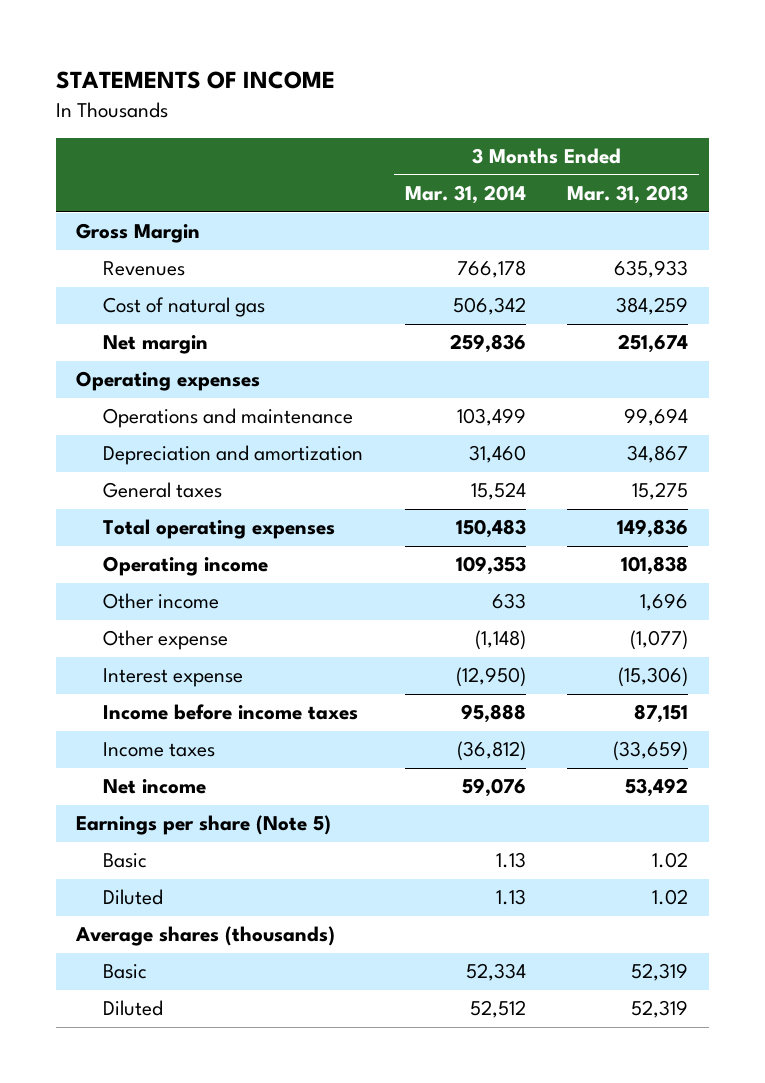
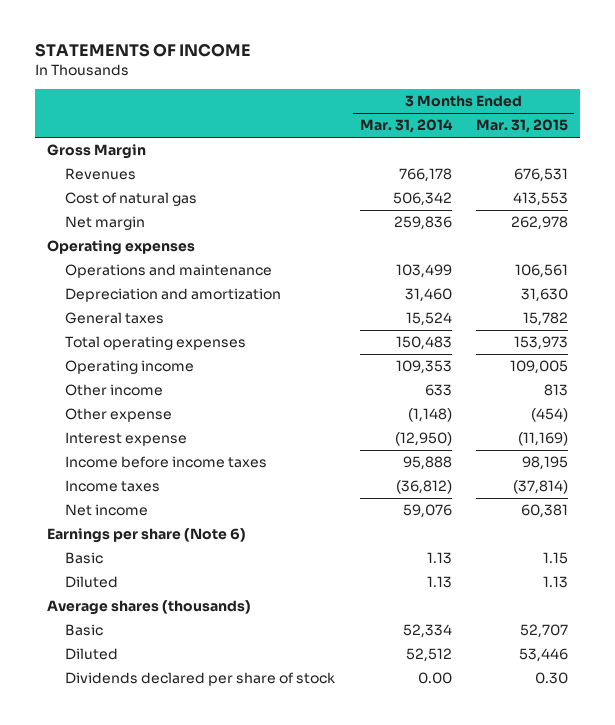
- | 3 Months Ended Mar. 31, 2014 | 3 Months Ended Mar. 31, 2013
+ | 3 Months Ended Mar. 31, 2014 | 3 Months Ended Mar. 31, 2015
- Earnings per share (Note 5)
+ Earnings per share (Note 6)
+ Dividends declared per share of stock | 0.00 | 0.30

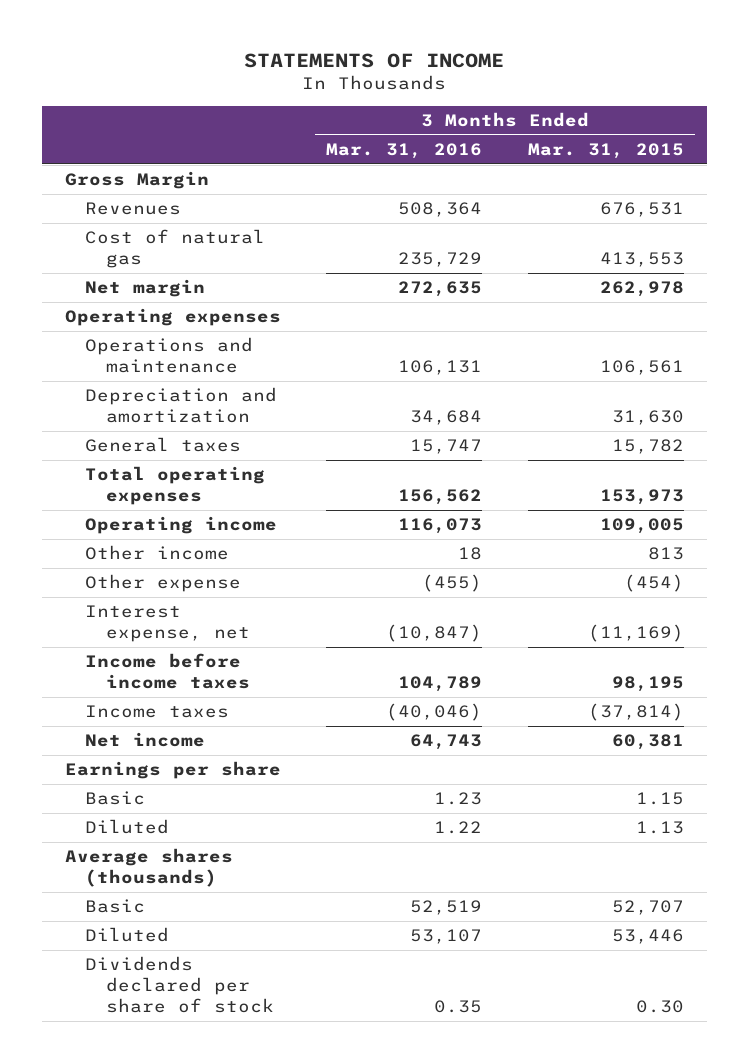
- | 3 Months Ended Mar. 31, 2014 | 3 Months Ended Mar. 31, 2015
+ | 3 Months Ended Mar. 31, 2016 | 3 Months Ended Mar. 31, 2015
- Interest expense | (12,950) | (11,169)
+ Interest expense, net | (10,847) | (11,169)
- Earnings per share (Note 6)
+ Earnings per share

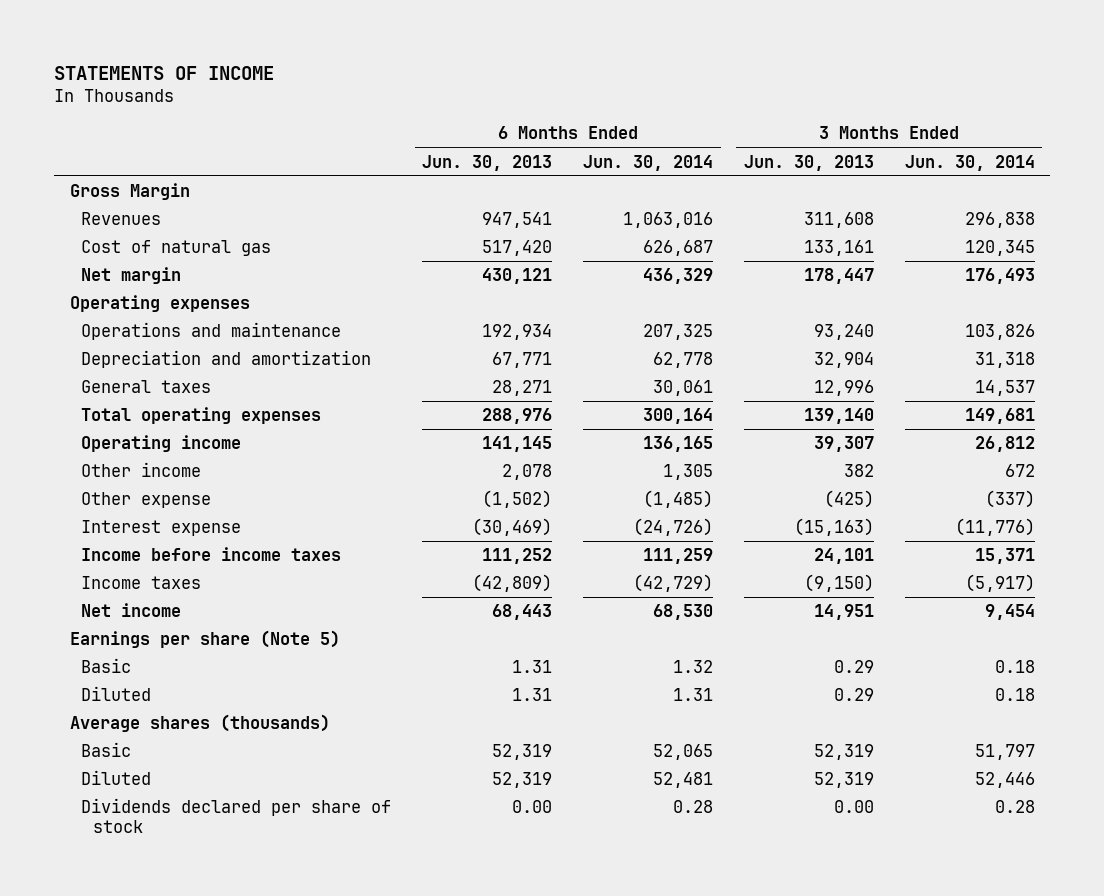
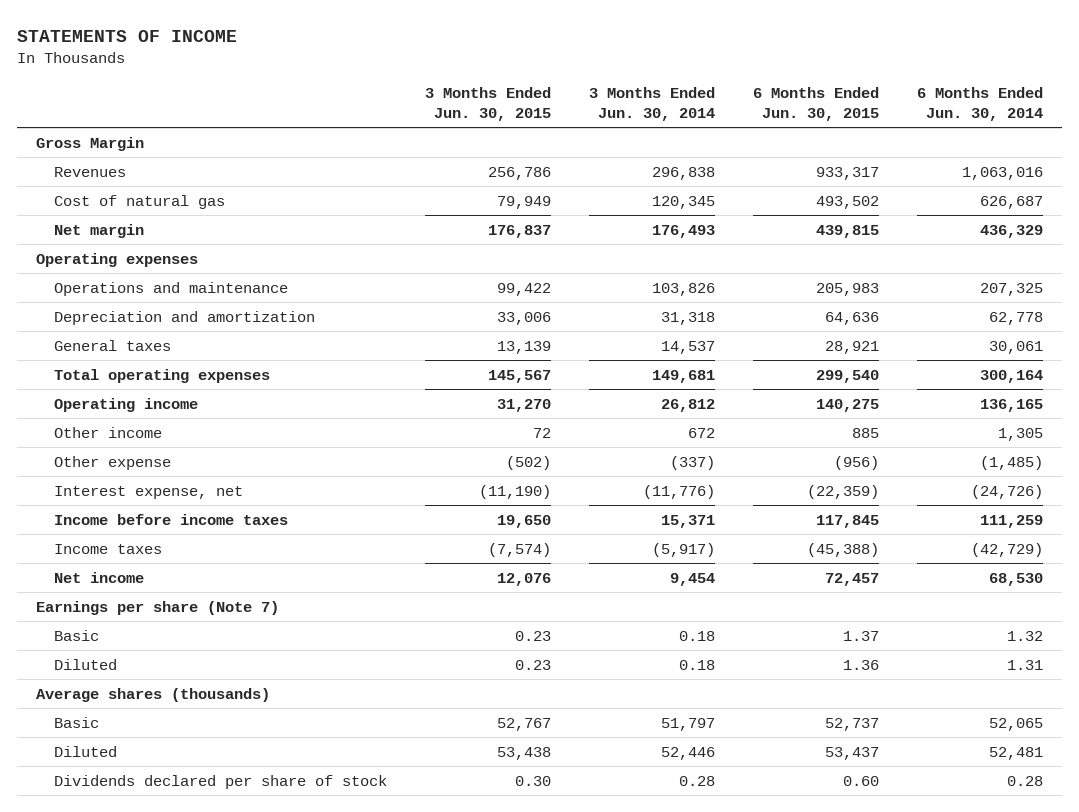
- | 6 Months Ended Jun. 30, 2013 | 6 Months Ended Jun. 30, 2014 | 3 Months Ended Jun. 30, 2013 | 3 Months Ended Jun. 30, 2014
+ | 3 Months Ended Jun. 30, 2015 | 3 Months Ended Jun. 30, 2014 | 6 Months Ended Jun. 30, 2015 | 6 Months Ended Jun. 30, 2014
- Interest expense | (30,469) | (24,726) | (15,163) | (11,776)
+ Interest expense, net | (11,190) | (11,776) | (22,359) | (24,726)
- Earnings per share (Note 5)
+ Earnings per share (Note 7)

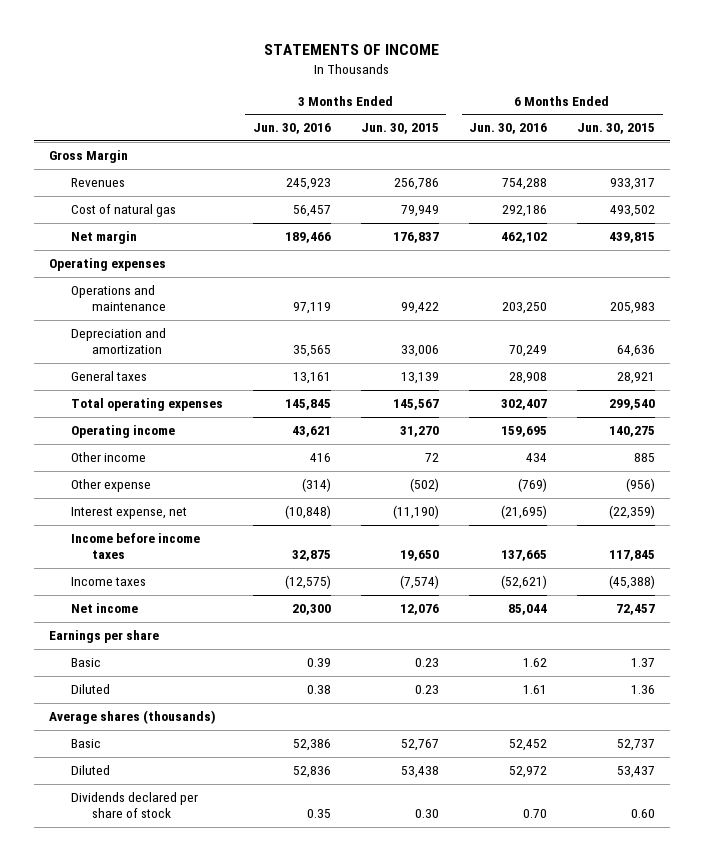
- | 3 Months Ended Jun. 30, 2015 | 3 Months Ended Jun. 30, 2014 | 6 Months Ended Jun. 30, 2015 | 6 Months Ended Jun. 30, 2014
+ | 3 Months Ended Jun. 30, 2016 | 3 Months Ended Jun. 30, 2015 | 6 Months Ended Jun. 30, 2016 | 6 Months Ended Jun. 30, 2015
- Earnings per share (Note 7)
+ Earnings per share

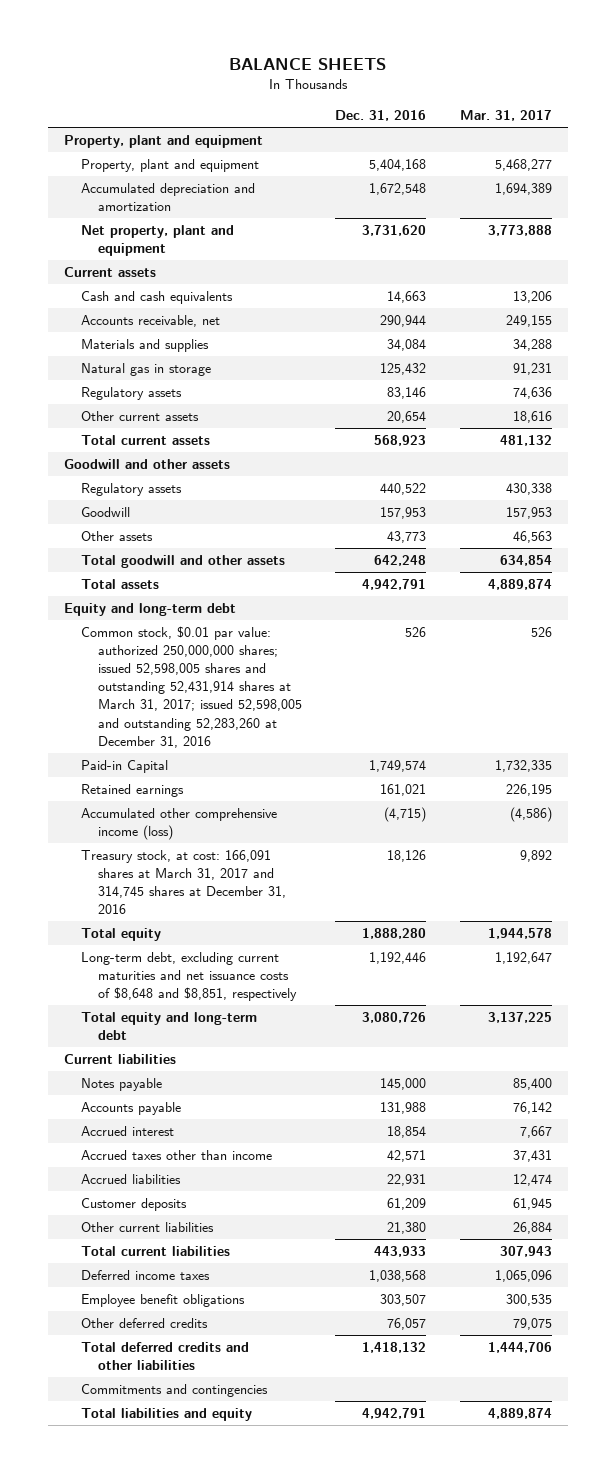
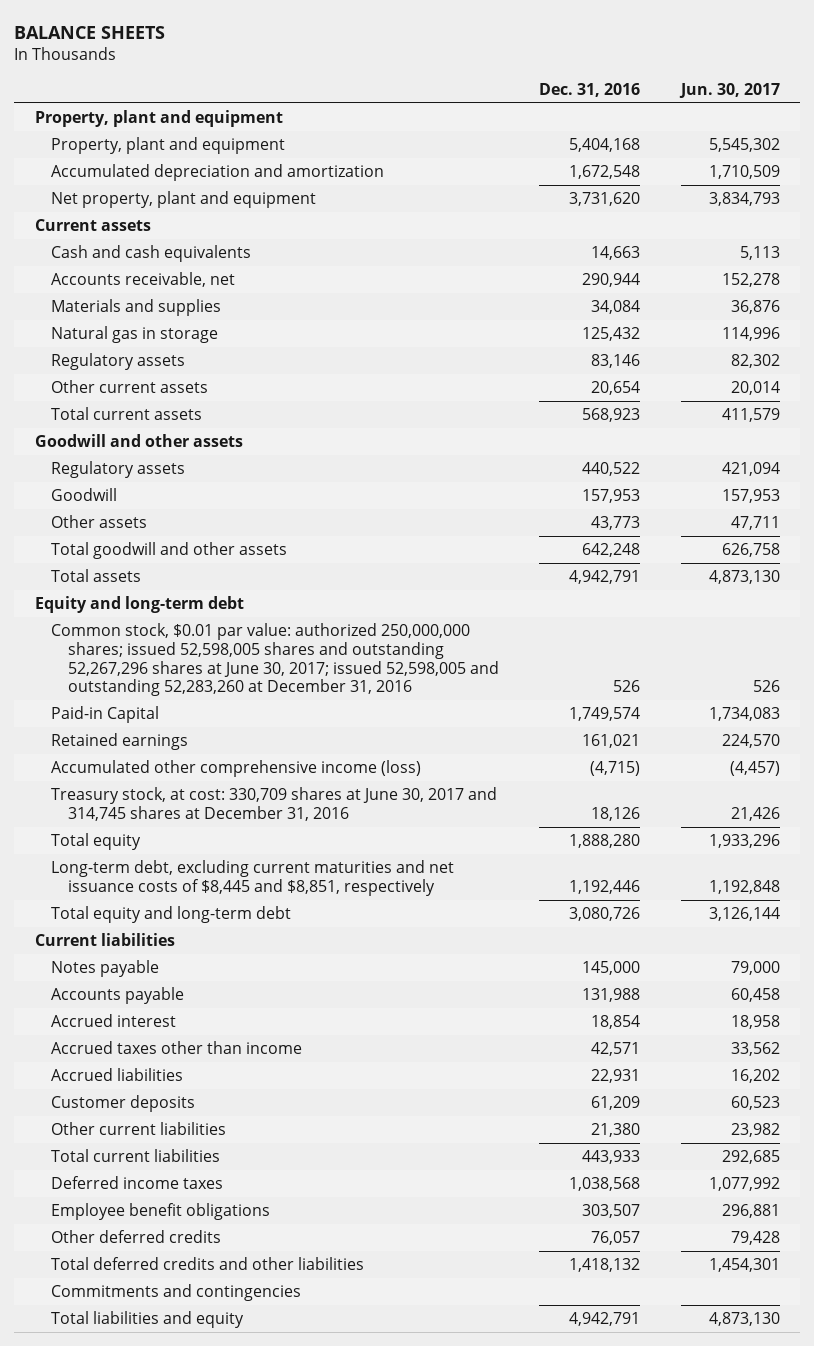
- | Dec. 31, 2016 | Mar. 31, 2017
+ | Dec. 31, 2016 | Jun. 30, 2017
- Common stock, $0.01 par value: authorized 250,000,000 shares; issued 52,598,005 shares and outstanding 52,431,914 shares at March 31, 2017; issued 52,598,005 and outstanding 52,283,260 at December 31, 2016 | 526 | 526
+ Common stock, $0.01 par value: authorized 250,000,000 shares; issued 52,598,005 shares and outstanding 52,267,296 shares at June 30, 2017; issued 52,598,005 and outstanding 52,283,260 at December 31, 2016 | 526 | 526
- Treasury stock, at cost: 166,091 shares at March 31, 2017 and 314,745 shares at December 31, 2016 | 18,126 | 9,892
+ Treasury stock, at cost: 330,709 shares at June 30, 2017 and 314,745 shares at December 31, 2016 | 18,126 | 21,426
- Long-term debt, excluding current maturities and net issuance costs of $8,648 and $8,851, respectively | 1,192,446 | 1,192,647
+ Long-term debt, excluding current maturities and net issuance costs of $8,445 and $8,851, respectively | 1,192,446 | 1,192,848

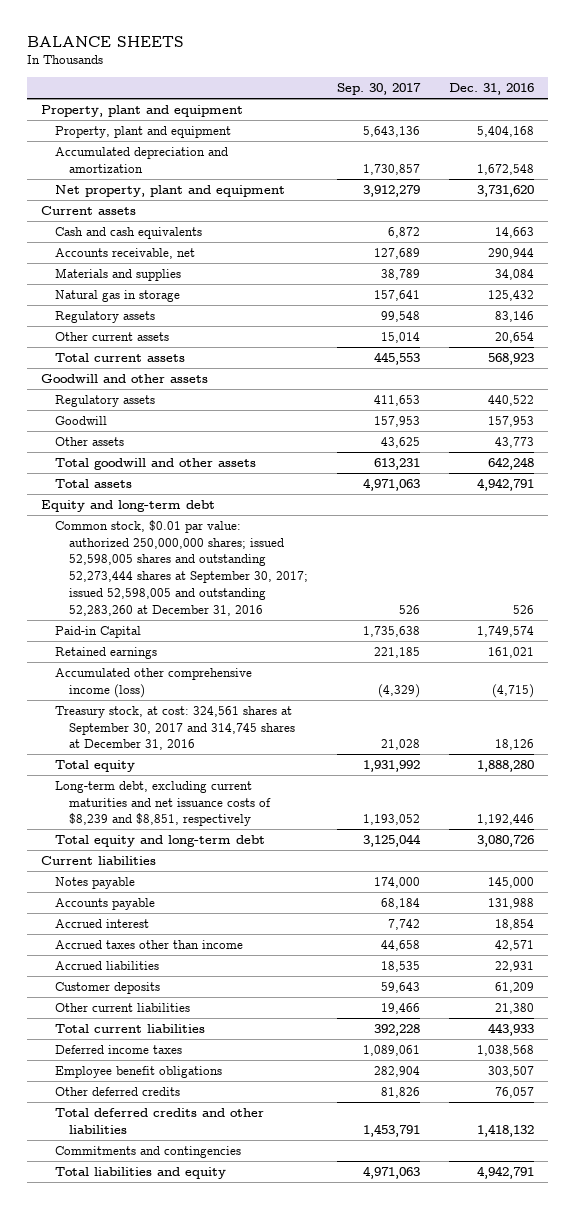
- | Dec. 31, 2016 | Jun. 30, 2017
+ | Sep. 30, 2017 | Dec. 31, 2016
- Common stock, $0.01 par value: authorized 250,000,000 shares; issued 52,598,005 shares and outstanding 52,267,296 shares at June 30, 2017; issued 52,598,005 and outstanding 52,283,260 at December 31, 2016 | 526 | 526
+ Common stock, $0.01 par value: authorized 250,000,000 shares; issued 52,598,005 shares and outstanding 52,273,444 shares at September 30, 2017; issued 52,598,005 and outstanding 52,283,260 at December 31, 2016 | 526 | 526
- Treasury stock, at cost: 330,709 shares at June 30, 2017 and 314,745 shares at December 31, 2016 | 18,126 | 21,426
+ Treasury stock, at cost: 324,561 shares at September 30, 2017 and 314,745 shares at December 31, 2016 | 21,028 | 18,126
- Long-term debt, excluding current maturities and net issuance costs of $8,445 and $8,851, respectively | 1,192,446 | 1,192,848
+ Long-term debt, excluding current maturities and net issuance costs of $8,239 and $8,851, respectively | 1,193,052 | 1,192,446

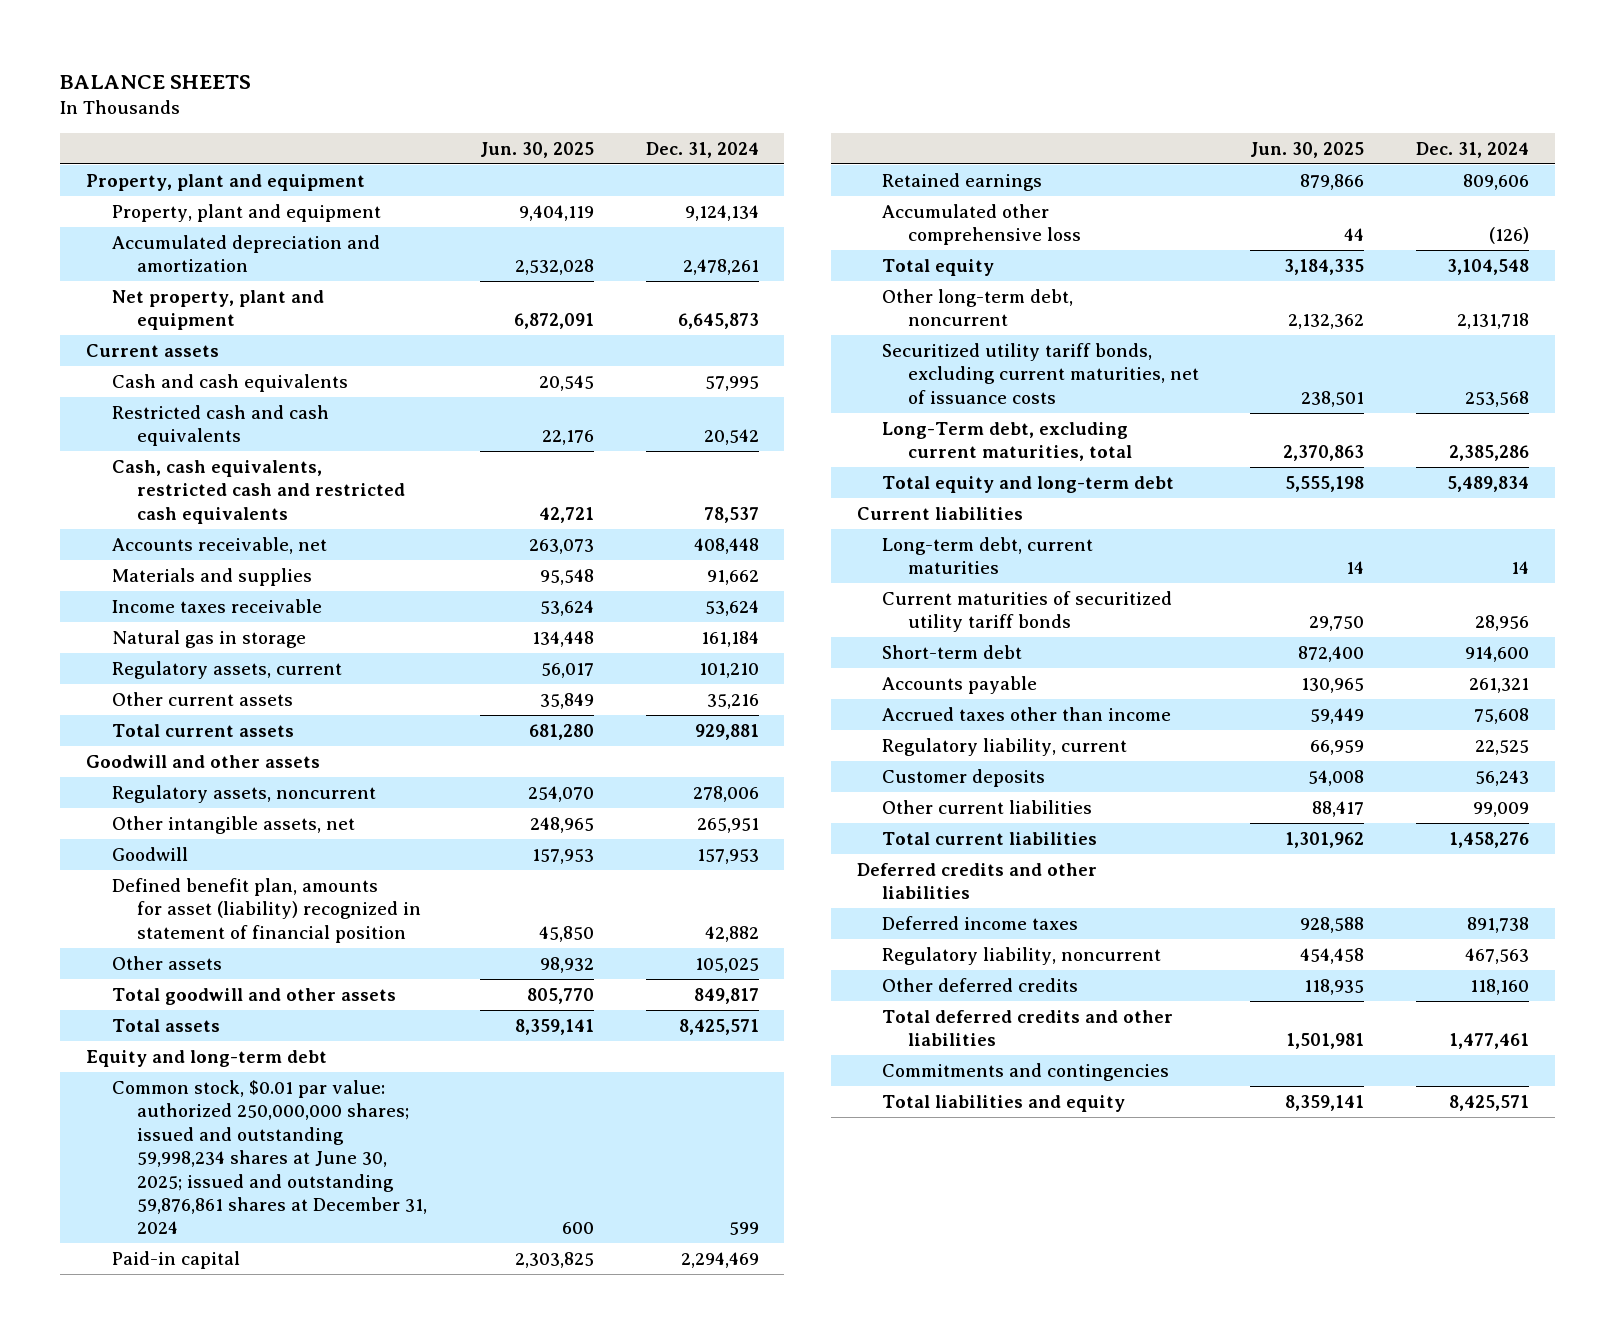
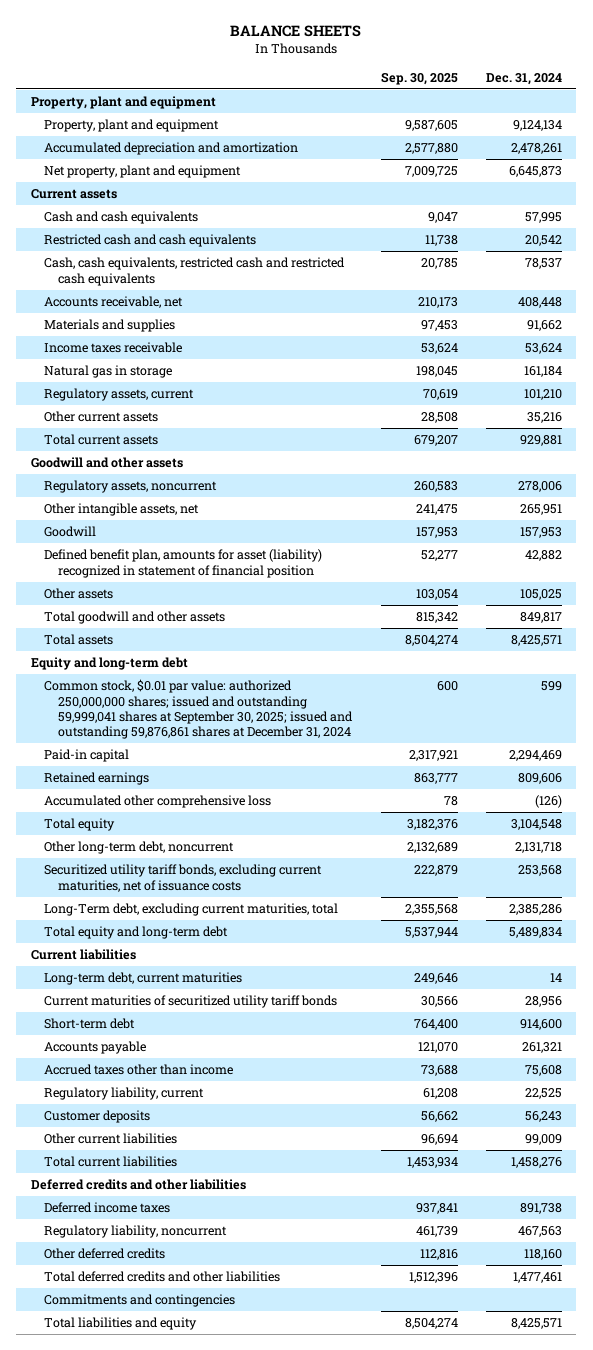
- | Jun. 30, 2025 | Dec. 31, 2024
+ | Sep. 30, 2025 | Dec. 31, 2024
- Common stock, $0.01 par value: authorized 250,000,000 shares; issued and outstanding 59,998,234 shares at June 30, 2025; issued and outstanding 59,876,861 shares at December 31, 2024 | 600 | 599
+ Common stock, $0.01 par value: authorized 250,000,000 shares; issued and outstanding 59,999,041 shares at September 30, 2025; issued and outstanding 59,876,861 shares at December 31, 2024 | 600 | 599

